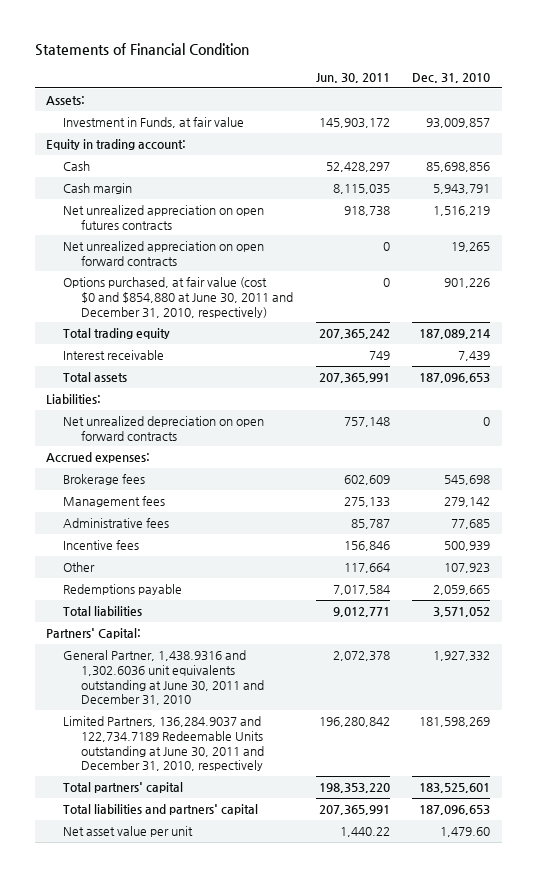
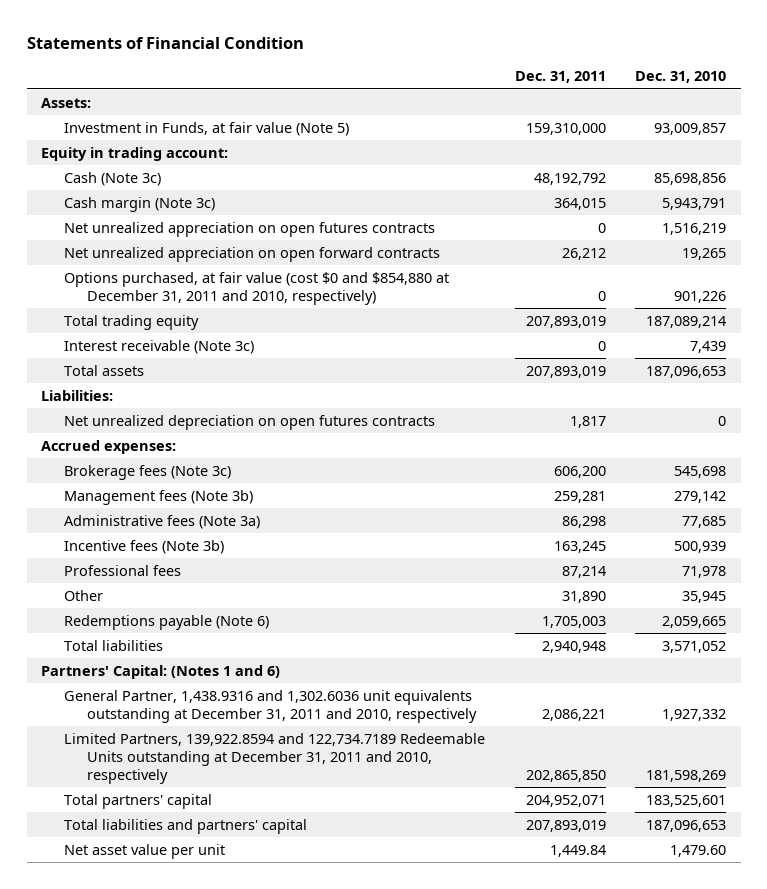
- | Jun. 30, 2011 | Dec. 31, 2010
+ | Dec. 31, 2011 | Dec. 31, 2010
- Investment in Funds, at fair value | 145,903,172 | 93,009,857
+ Investment in Funds, at fair value (Note 5) | 159,310,000 | 93,009,857
- Cash | 52,428,297 | 85,698,856
- Cash margin | 8,115,035 | 5,943,791
+ Cash (Note 3c) | 48,192,792 | 85,698,856
+ Cash margin (Note 3c) | 364,015 | 5,943,791
- Options purchased, at fair value (cost $0 and $854,880 at June 30, 2011 and December 31, 2010, respectively) | 0 | 901,226
+ Options purchased, at fair value (cost $0 and $854,880 at December 31, 2011 and 2010, respectively) | 0 | 901,226
- Interest receivable | 749 | 7,439
+ Interest receivable (Note 3c) | 0 | 7,439
- Net unrealized depreciation on open forward contracts | 757,148 | 0
+ Net unrealized depreciation on open futures contracts | 1,817 | 0
- Brokerage fees | 602,609 | 545,698
- Management fees | 275,133 | 279,142
- Administrative fees | 85,787 | 77,685
- Incentive fees | 156,846 | 500,939
- Other | 117,664 | 107,923
- Redemptions payable | 7,017,584 | 2,059,665
+ Brokerage fees (Note 3c) | 606,200 | 545,698
+ Management fees (Note 3b) | 259,281 | 279,142
+ Administrative fees (Note 3a) | 86,298 | 77,685
+ Incentive fees (Note 3b) | 163,245 | 500,939
+ Professional fees | 87,214 | 71,978
+ Other | 31,890 | 35,945
+ Redemptions payable (Note 6) | 1,705,003 | 2,059,665
- Partners' Capital:
- General Partner, 1,438.9316 and 1,302.6036 unit equivalents outstanding at June 30, 2011 and December 31, 2010 | 2,072,378 | 1,927,332
- Limited Partners, 136,284.9037 and 122,734.7189 Redeemable Units outstanding at June 30, 2011 and December 31, 2010, respectively | 196,280,842 | 181,598,269
+ Partners' Capital: (Notes 1 and 6)
+ General Partner, 1,438.9316 and 1,302.6036 unit equivalents outstanding at December 31, 2011 and 2010, respectively | 2,086,221 | 1,927,332
+ Limited Partners, 139,922.8594 and 122,734.7189 Redeemable Units outstanding at December 31, 2011 and 2010, respectively | 202,865,850 | 181,598,269

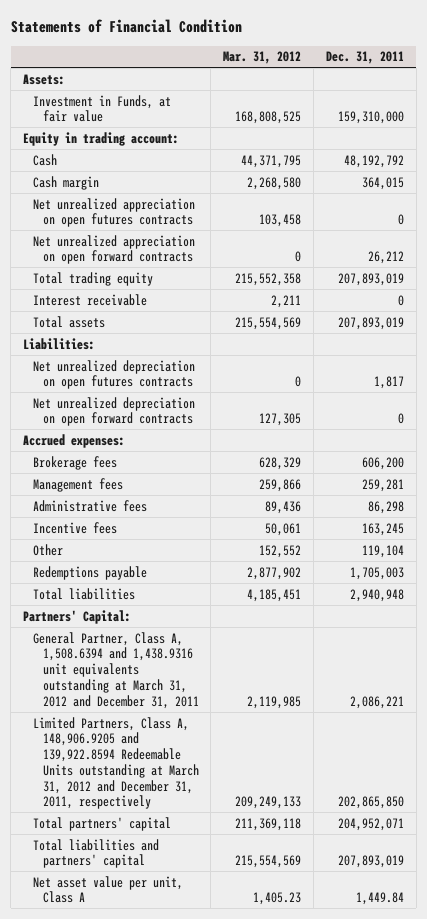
- | Dec. 31, 2011 | Dec. 31, 2010
+ | Mar. 31, 2012 | Dec. 31, 2011
- Investment in Funds, at fair value (Note 5) | 159,310,000 | 93,009,857
+ Investment in Funds, at fair value | 168,808,525 | 159,310,000
- Cash (Note 3c) | 48,192,792 | 85,698,856
- Cash margin (Note 3c) | 364,015 | 5,943,791
+ Cash | 44,371,795 | 48,192,792
+ Cash margin | 2,268,580 | 364,015
- Options purchased, at fair value (cost $0 and $854,880 at December 31, 2011 and 2010, respectively) | 0 | 901,226
- Interest receivable (Note 3c) | 0 | 7,439
+ Interest receivable | 2,211 | 0
+ Net unrealized depreciation on open forward contracts | 127,305 | 0
- Brokerage fees (Note 3c) | 606,200 | 545,698
- Management fees (Note 3b) | 259,281 | 279,142
- Administrative fees (Note 3a) | 86,298 | 77,685
- Incentive fees (Note 3b) | 163,245 | 500,939
- Professional fees | 87,214 | 71,978
- Other | 31,890 | 35,945
- Redemptions payable (Note 6) | 1,705,003 | 2,059,665
+ Brokerage fees | 628,329 | 606,200
+ Management fees | 259,866 | 259,281
+ Administrative fees | 89,436 | 86,298
+ Incentive fees | 50,061 | 163,245
+ Other | 152,552 | 119,104
+ Redemptions payable | 2,877,902 | 1,705,003
- Partners' Capital: (Notes 1 and 6)
- General Partner, 1,438.9316 and 1,302.6036 unit equivalents outstanding at December 31, 2011 and 2010, respectively | 2,086,221 | 1,927,332
- Limited Partners, 139,922.8594 and 122,734.7189 Redeemable Units outstanding at December 31, 2011 and 2010, respectively | 202,865,850 | 181,598,269
+ Partners' Capital:
+ General Partner, Class A, 1,508.6394 and 1,438.9316 unit equivalents outstanding at March 31, 2012 and December 31, 2011 | 2,119,985 | 2,086,221
+ Limited Partners, Class A, 148,906.9205 and 139,922.8594 Redeemable Units outstanding at March 31, 2012 and December 31, 2011, respectively | 209,249,133 | 202,865,850
- Net asset value per unit | 1,449.84 | 1,479.60
+ Net asset value per unit, Class A | 1,405.23 | 1,449.84

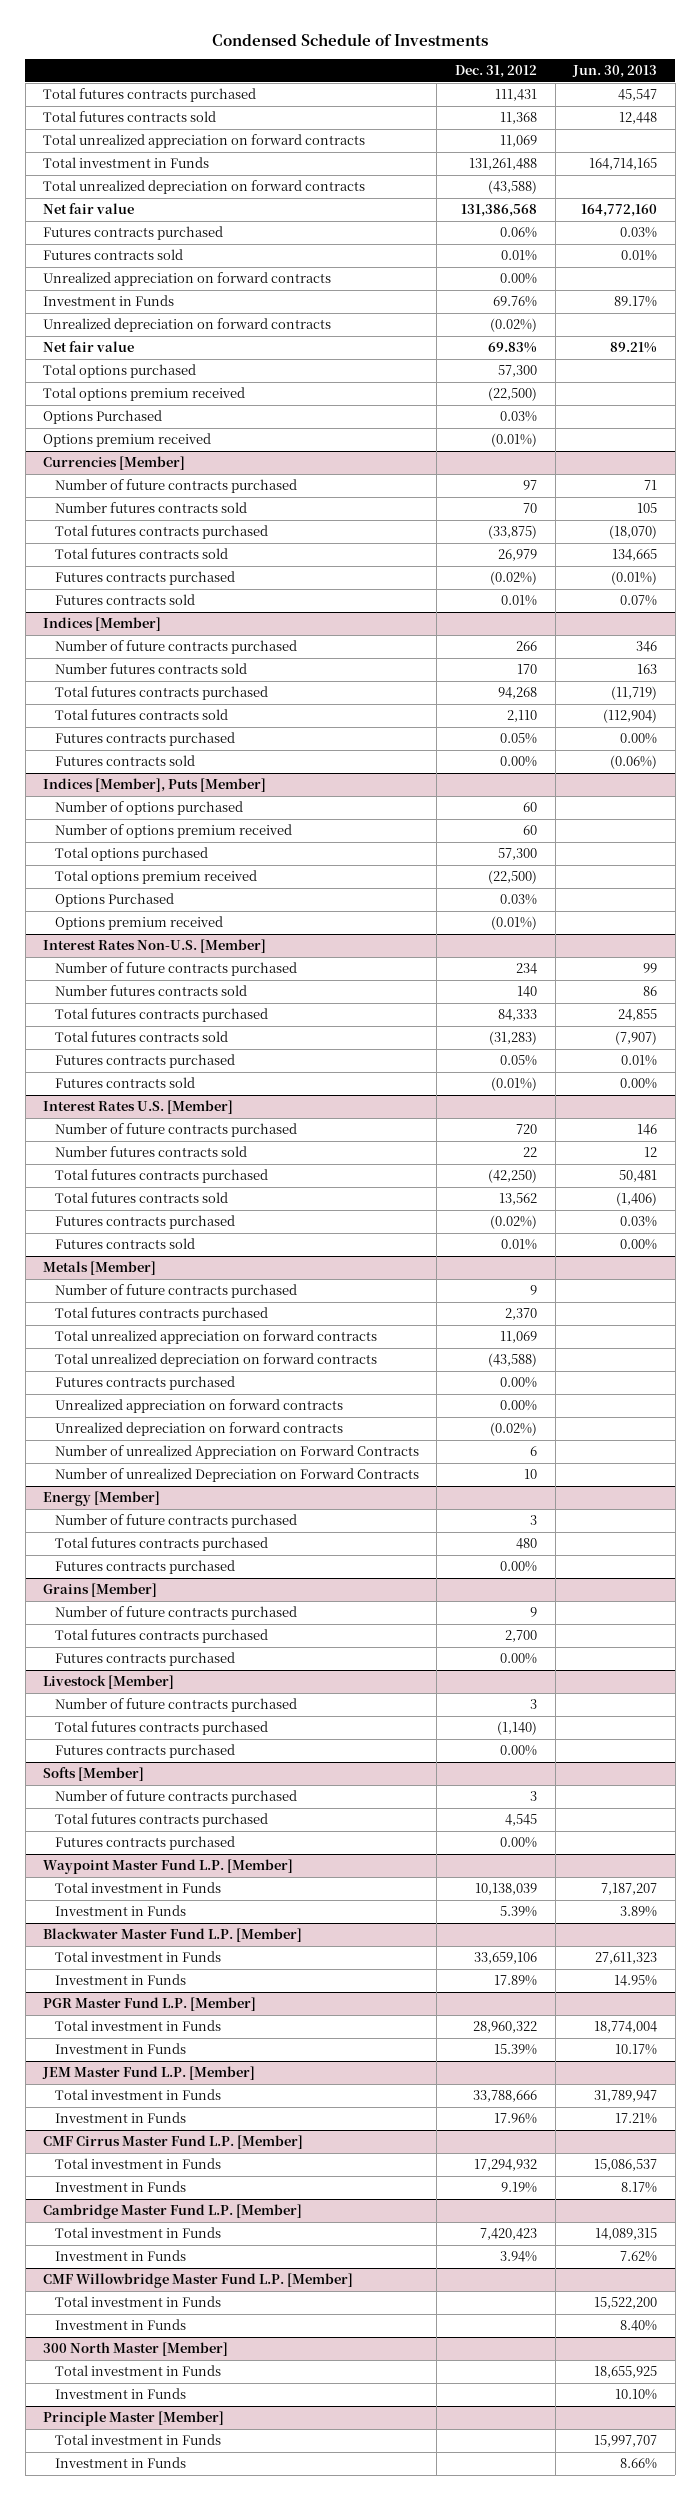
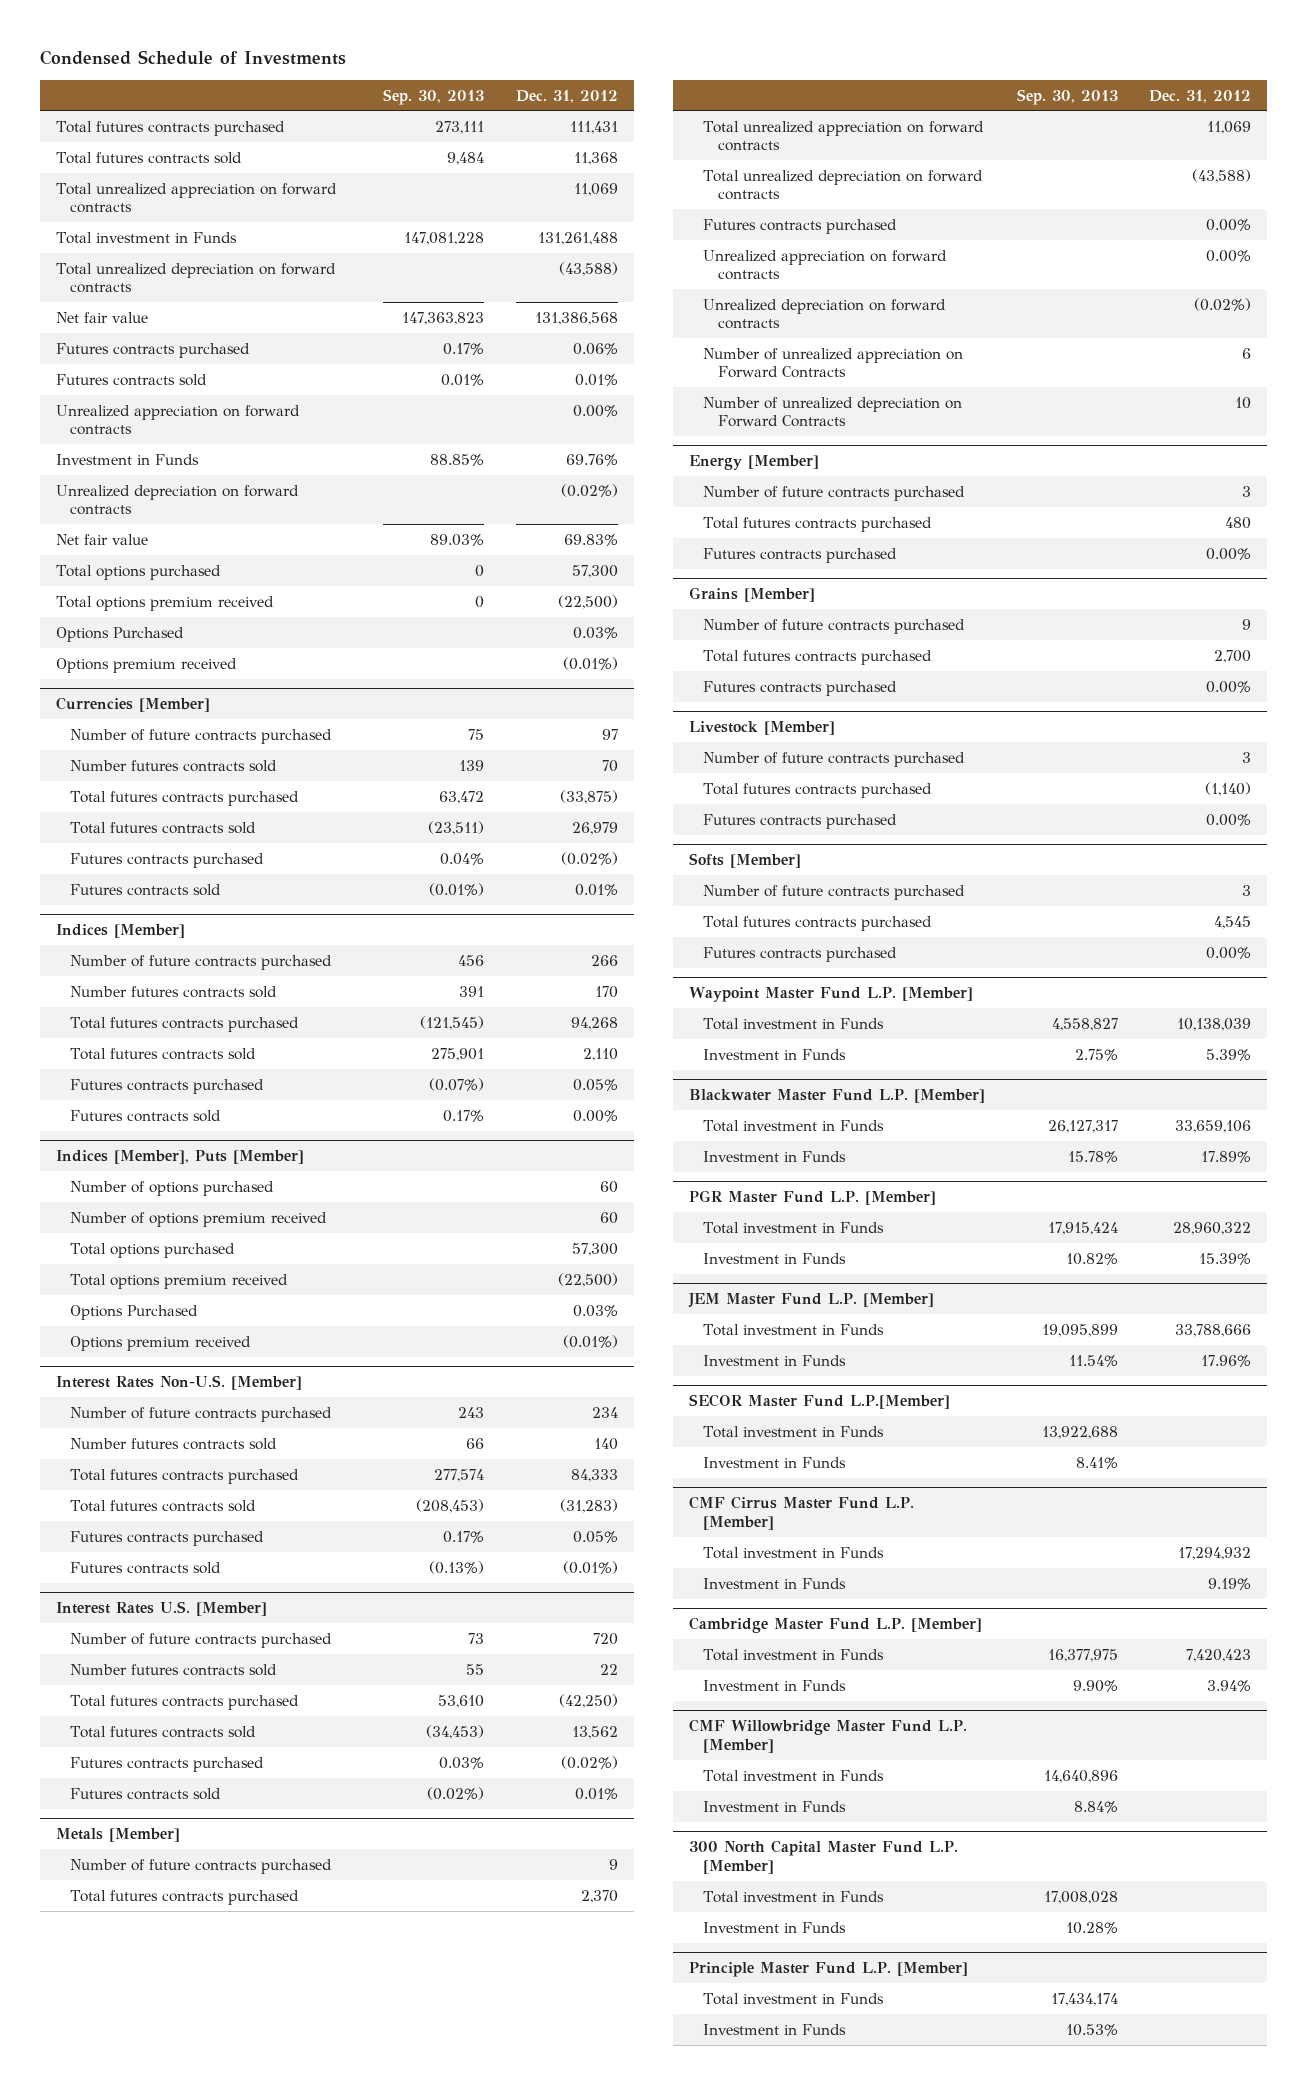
- | Dec. 31, 2012 | Jun. 30, 2013
+ | Sep. 30, 2013 | Dec. 31, 2012
@ Metals [Member]
- Number of unrealized Appreciation on Forward Contracts | 6 |
- Number of unrealized Depreciation on Forward Contracts | 10 |
+ Number of unrealized appreciation on Forward Contracts | | 6
+ Number of unrealized depreciation on Forward Contracts | | 10
+ SECOR Master Fund L.P.[Member]
+ Total investment in Funds | 13,922,688 |
+ Investment in Funds | 8.41% |
- 300 North Master [Member]
+ 300 North Capital Master Fund L.P. [Member]
- Principle Master [Member]
+ Principle Master Fund L.P. [Member]

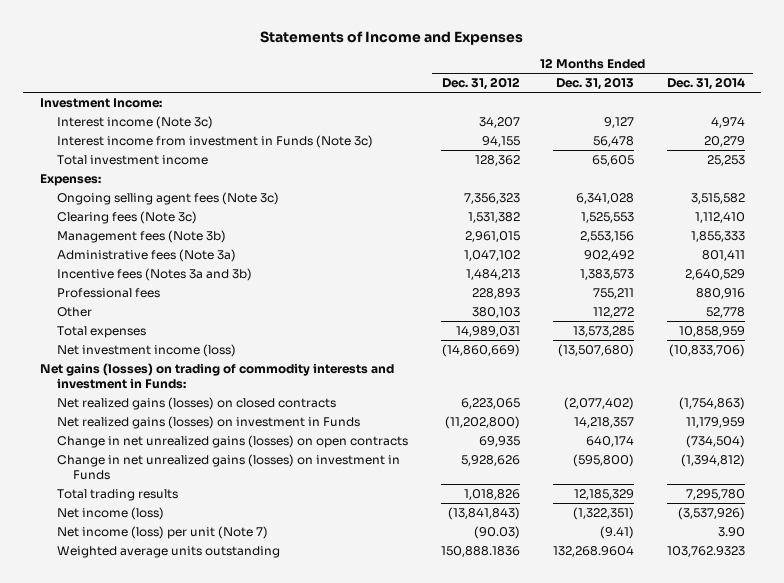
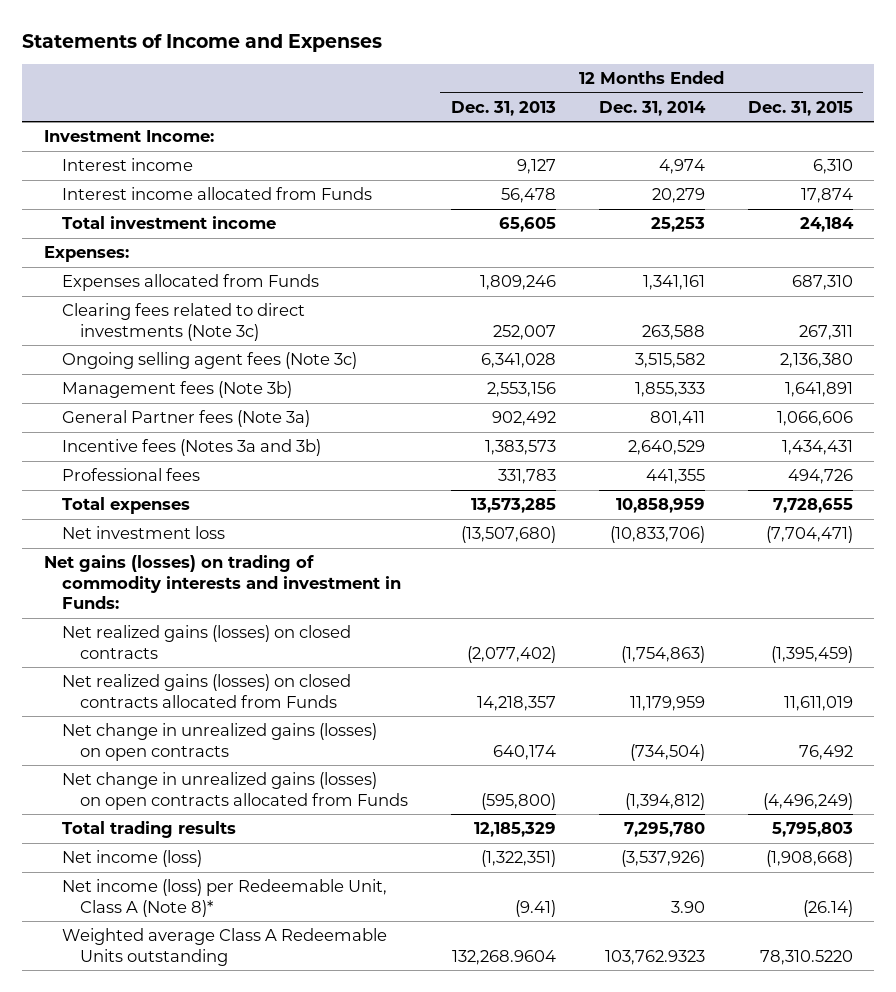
- | 12 Months Ended Dec. 31, 2012 | 12 Months Ended Dec. 31, 2013 | 12 Months Ended Dec. 31, 2014
+ | 12 Months Ended Dec. 31, 2013 | 12 Months Ended Dec. 31, 2014 | 12 Months Ended Dec. 31, 2015
- Interest income (Note 3c) | 34,207 | 9,127 | 4,974
- Interest income from investment in Funds (Note 3c) | 94,155 | 56,478 | 20,279
+ Interest income | 9,127 | 4,974 | 6,310
+ Interest income allocated from Funds | 56,478 | 20,279 | 17,874
+ Expenses allocated from Funds | 1,809,246 | 1,341,161 | 687,310
+ Clearing fees related to direct investments (Note 3c) | 252,007 | 263,588 | 267,311
- Clearing fees (Note 3c) | 1,531,382 | 1,525,553 | 1,112,410
- Administrative fees (Note 3a) | 1,047,102 | 902,492 | 801,411
+ General Partner fees (Note 3a) | 902,492 | 801,411 | 1,066,606
- Professional fees | 228,893 | 755,211 | 880,916
- Other | 380,103 | 112,272 | 52,778
+ Professional fees | 331,783 | 441,355 | 494,726
- Net investment income (loss) | (14,860,669) | (13,507,680) | (10,833,706)
+ Net investment loss | (13,507,680) | (10,833,706) | (7,704,471)
- Net realized gains (losses) on investment in Funds | (11,202,800) | 14,218,357 | 11,179,959
- Change in net unrealized gains (losses) on open contracts | 69,935 | 640,174 | (734,504)
- Change in net unrealized gains (losses) on investment in Funds | 5,928,626 | (595,800) | (1,394,812)
+ Net realized gains (losses) on closed contracts allocated from Funds | 14,218,357 | 11,179,959 | 11,611,019
+ Net change in unrealized gains (losses) on open contracts | 640,174 | (734,504) | 76,492
+ Net change in unrealized gains (losses) on open contracts allocated from Funds | (595,800) | (1,394,812) | (4,496,249)
- Net income (loss) per unit (Note 7) | (90.03) | (9.41) | 3.90
- Weighted average units outstanding | 150,888.1836 | 132,268.9604 | 103,762.9323
+ Net income (loss) per Redeemable Unit, Class A (Note 8)* | (9.41) | 3.90 | (26.14)
+ Weighted average Class A Redeemable Units outstanding | 132,268.9604 | 103,762.9323 | 78,310.5220

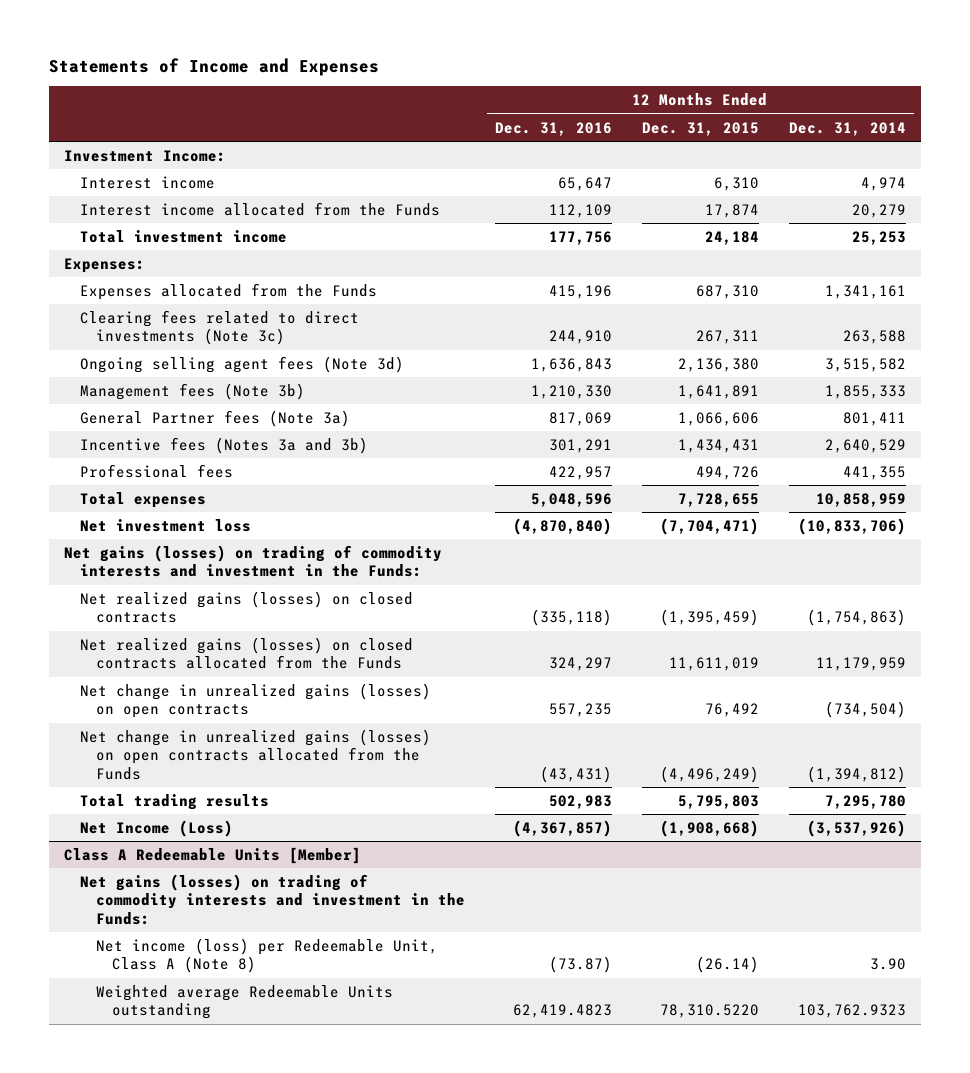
- | 12 Months Ended Dec. 31, 2013 | 12 Months Ended Dec. 31, 2014 | 12 Months Ended Dec. 31, 2015
+ | 12 Months Ended Dec. 31, 2016 | 12 Months Ended Dec. 31, 2015 | 12 Months Ended Dec. 31, 2014
- Interest income allocated from Funds | 56,478 | 20,279 | 17,874
+ Interest income allocated from the Funds | 112,109 | 17,874 | 20,279
- Expenses allocated from Funds | 1,809,246 | 1,341,161 | 687,310
+ Expenses allocated from the Funds | 415,196 | 687,310 | 1,341,161
- Ongoing selling agent fees (Note 3c) | 6,341,028 | 3,515,582 | 2,136,380
+ Ongoing selling agent fees (Note 3d) | 1,636,843 | 2,136,380 | 3,515,582
- Net gains (losses) on trading of commodity interests and investment in Funds:
+ Net gains (losses) on trading of commodity interests and investment in the Funds:
- Net realized gains (losses) on closed contracts allocated from Funds | 14,218,357 | 11,179,959 | 11,611,019
+ Net realized gains (losses) on closed contracts allocated from the Funds | 324,297 | 11,611,019 | 11,179,959
- Net change in unrealized gains (losses) on open contracts allocated from Funds | (595,800) | (1,394,812) | (4,496,249)
+ Net change in unrealized gains (losses) on open contracts allocated from the Funds | (43,431) | (4,496,249) | (1,394,812)
- Net income (loss) | (1,322,351) | (3,537,926) | (1,908,668)
- Net income (loss) per Redeemable Unit, Class A (Note 8)* | (9.41) | 3.90 | (26.14)
- Weighted average Class A Redeemable Units outstanding | 132,268.9604 | 103,762.9323 | 78,310.5220
+ Net Income (Loss) | (4,367,857) | (1,908,668) | (3,537,926)
+ Class A Redeemable Units [Member]
+ Net gains (losses) on trading of commodity interests and investment in the Funds:
+ Net income (loss) per Redeemable Unit, Class A (Note 8) | (73.87) | (26.14) | 3.90
+ Weighted average Redeemable Units outstanding | 62,419.4823 | 78,310.5220 | 103,762.9323

